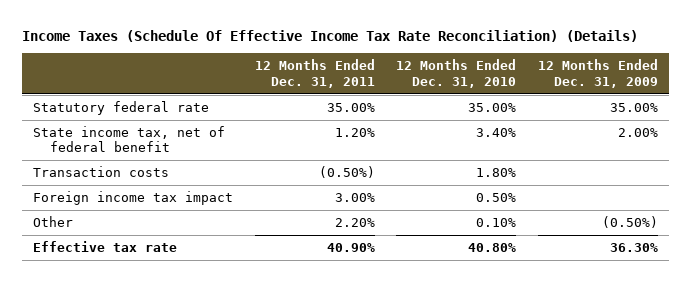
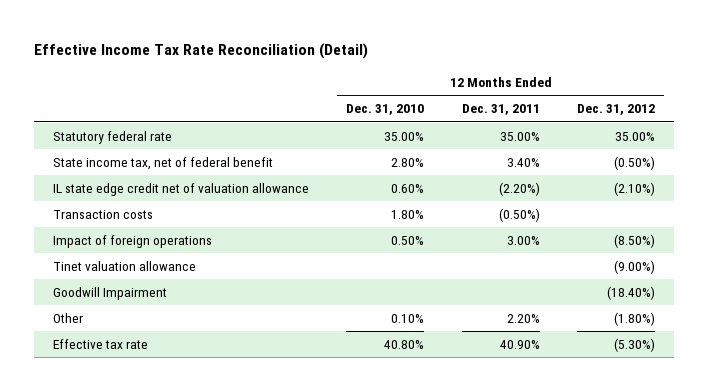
- Income Taxes (Schedule Of Effective Income Tax Rate Reconciliation) (Details)
+ Effective Income Tax Rate Reconciliation (Detail)
- | 12 Months Ended Dec. 31, 2011 | 12 Months Ended Dec. 31, 2010 | 12 Months Ended Dec. 31, 2009
+ | 12 Months Ended Dec. 31, 2010 | 12 Months Ended Dec. 31, 2011 | 12 Months Ended Dec. 31, 2012
- State income tax, net of federal benefit | 1.20% | 3.40% | 2.00%
+ State income tax, net of federal benefit | 2.80% | 3.40% | (0.50%)
+ IL state edge credit net of valuation allowance | 0.60% | (2.20%) | (2.10%)
- Foreign income tax impact | 3.00% | 0.50% |
+ Impact of foreign operations | 0.50% | 3.00% | (8.50%)
+ Tinet valuation allowance | | | (9.00%)
+ Goodwill Impairment | | | (18.40%)

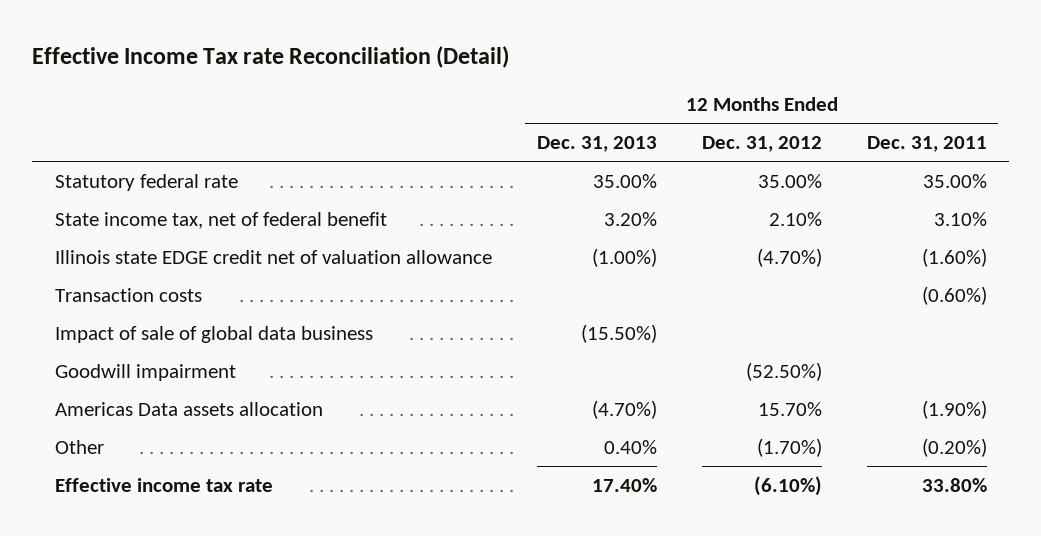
- Effective Income Tax Rate Reconciliation (Detail)
+ Effective Income Tax rate Reconciliation (Detail)
- | 12 Months Ended Dec. 31, 2010 | 12 Months Ended Dec. 31, 2011 | 12 Months Ended Dec. 31, 2012
+ | 12 Months Ended Dec. 31, 2013 | 12 Months Ended Dec. 31, 2012 | 12 Months Ended Dec. 31, 2011
- State income tax, net of federal benefit | 2.80% | 3.40% | (0.50%)
- IL state edge credit net of valuation allowance | 0.60% | (2.20%) | (2.10%)
- Transaction costs | 1.80% | (0.50%) |
- Impact of foreign operations | 0.50% | 3.00% | (8.50%)
- Tinet valuation allowance | | | (9.00%)
- Goodwill Impairment | | | (18.40%)
- Other | 0.10% | 2.20% | (1.80%)
- Effective tax rate | 40.80% | 40.90% | (5.30%)
+ State income tax, net of federal benefit | 3.20% | 2.10% | 3.10%
+ Illinois state EDGE credit net of valuation allowance | (1.00%) | (4.70%) | (1.60%)
+ Transaction costs | | | (0.60%)
+ Impact of sale of global data business | (15.50%) | |
+ Goodwill impairment | | (52.50%) |
+ Americas Data assets allocation | (4.70%) | 15.70% | (1.90%)
+ Other | 0.40% | (1.70%) | (0.20%)
+ Effective income tax rate | 17.40% | (6.10%) | 33.80%

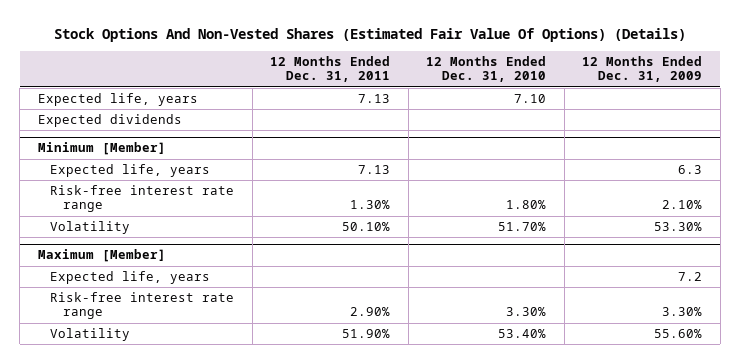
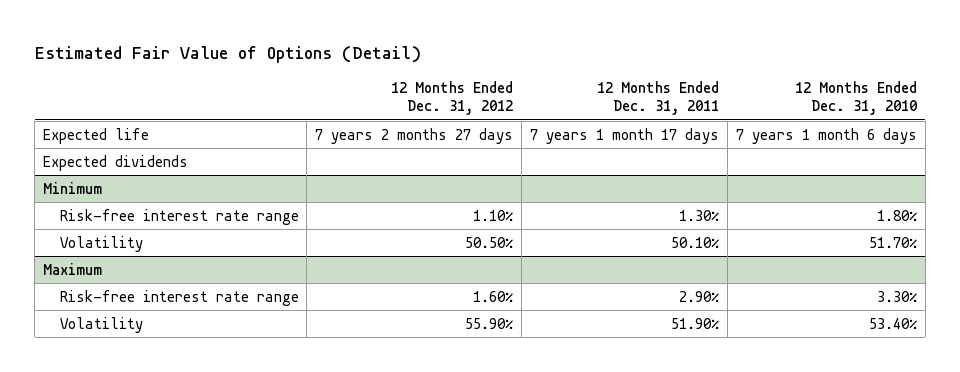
- Stock Options And Non-Vested Shares (Estimated Fair Value Of Options) (Details)
+ Estimated Fair Value of Options (Detail)
- | 12 Months Ended Dec. 31, 2011 | 12 Months Ended Dec. 31, 2010 | 12 Months Ended Dec. 31, 2009
+ | 12 Months Ended Dec. 31, 2012 | 12 Months Ended Dec. 31, 2011 | 12 Months Ended Dec. 31, 2010
- Expected life, years | 7.13 | 7.10 |
+ Expected life | 7 years 2 months 27 days | 7 years 1 month 17 days | 7 years 1 month 6 days
- Minimum [Member]
- Expected life, years | 7.13 | | 6.3
+ Minimum
- Maximum [Member]
- Expected life, years | | | 7.2
+ Maximum

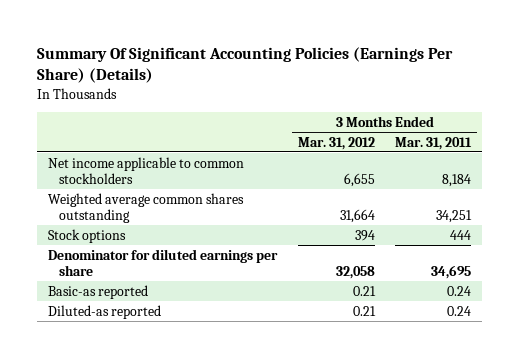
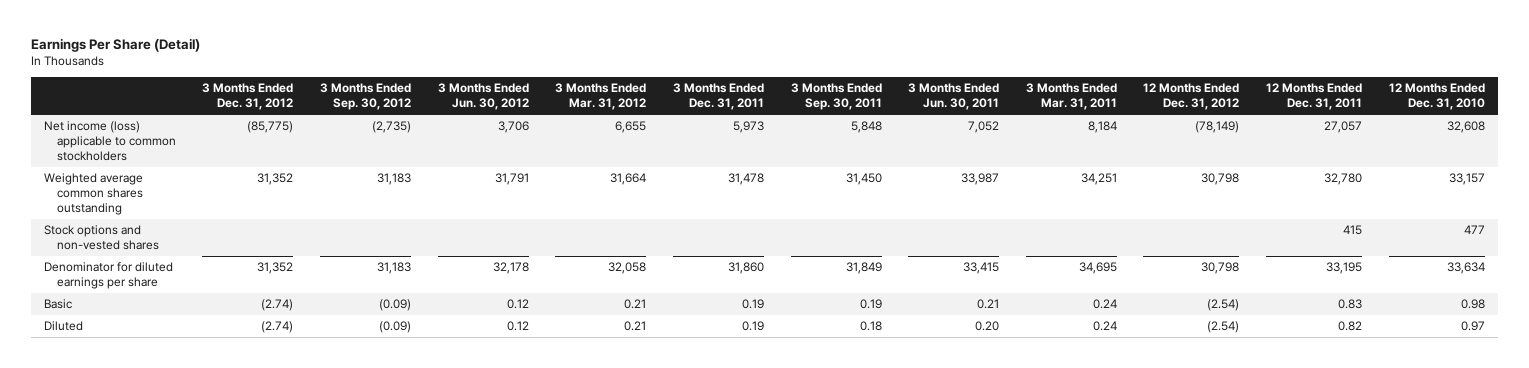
- Summary Of Significant Accounting Policies (Earnings Per Share) (Details)
+ Earnings Per Share (Detail)
- | 3 Months Ended Mar. 31, 2012 | 3 Months Ended Mar. 31, 2011
+ | 3 Months Ended Dec. 31, 2012 | 3 Months Ended Sep. 30, 2012 | 3 Months Ended Jun. 30, 2012 | 3 Months Ended Mar. 31, 2012 | 3 Months Ended Dec. 31, 2011 | 3 Months Ended Sep. 30, 2011 | 3 Months Ended Jun. 30, 2011 | 3 Months Ended Mar. 31, 2011 | 12 Months Ended Dec. 31, 2012 | 12 Months Ended Dec. 31, 2011 | 12 Months Ended Dec. 31, 2010
- Net income applicable to common stockholders | 6,655 | 8,184
+ Net income (loss) applicable to common stockholders | (85,775) | (2,735) | 3,706 | 6,655 | 5,973 | 5,848 | 7,052 | 8,184 | (78,149) | 27,057 | 32,608
- Stock options | 394 | 444
+ Stock options and non-vested shares | | | | | | | | | | 415 | 477
- Basic-as reported | 0.21 | 0.24
- Diluted-as reported | 0.21 | 0.24
+ Basic | (2.74) | (0.09) | 0.12 | 0.21 | 0.19 | 0.19 | 0.21 | 0.24 | (2.54) | 0.83 | 0.98
+ Diluted | (2.74) | (0.09) | 0.12 | 0.21 | 0.19 | 0.18 | 0.20 | 0.24 | (2.54) | 0.82 | 0.97

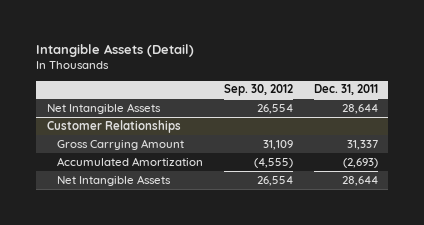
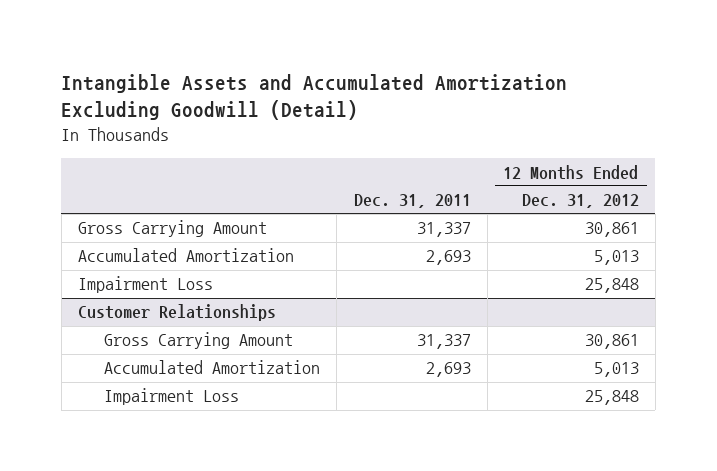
- Intangible Assets (Detail)
+ Intangible Assets and Accumulated Amortization Excluding Goodwill (Detail)
- | Sep. 30, 2012 | Dec. 31, 2011
+ | Dec. 31, 2011 | 12 Months Ended Dec. 31, 2012
- Net Intangible Assets | 26,554 | 28,644
+ Gross Carrying Amount | 31,337 | 30,861
+ Accumulated Amortization | 2,693 | 5,013
+ Impairment Loss | | 25,848
@ Customer Relationships
- Accumulated Amortization | (4,555) | (2,693)
- Net Intangible Assets | 26,554 | 28,644
+ Accumulated Amortization | 2,693 | 5,013
+ Impairment Loss | | 25,848

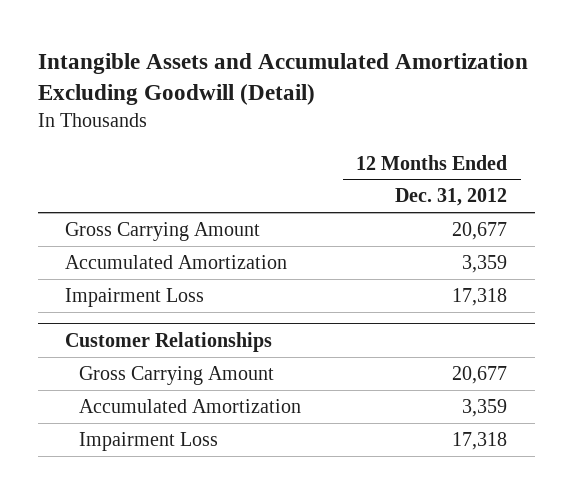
- | Dec. 31, 2011 | 12 Months Ended Dec. 31, 2012
+ | 12 Months Ended Dec. 31, 2012
- Gross Carrying Amount | 31,337 | 30,861
- Accumulated Amortization | 2,693 | 5,013
- Impairment Loss | | 25,848
+ Gross Carrying Amount | 20,677
+ Accumulated Amortization | 3,359
+ Impairment Loss | 17,318
@ Customer Relationships
- Gross Carrying Amount | 31,337 | 30,861
- Accumulated Amortization | 2,693 | 5,013
- Impairment Loss | | 25,848
+ Gross Carrying Amount | 20,677
+ Accumulated Amortization | 3,359
+ Impairment Loss | 17,318

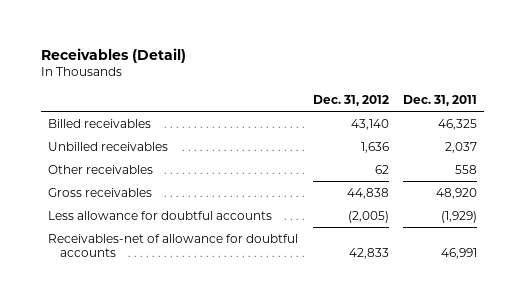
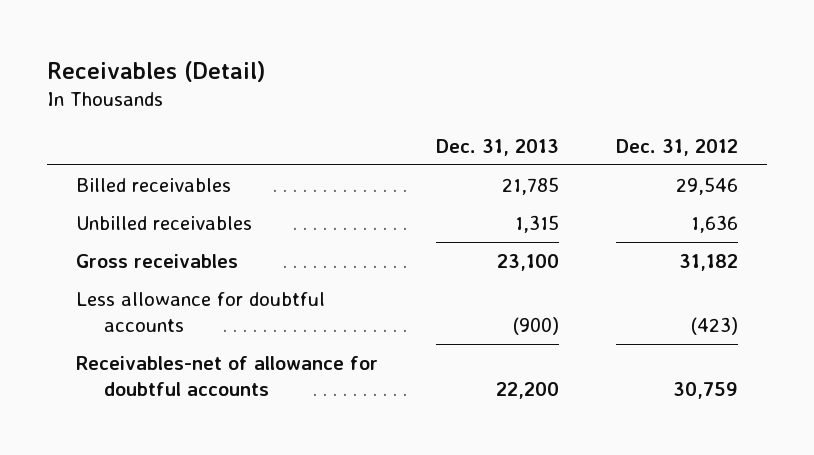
- | Dec. 31, 2012 | Dec. 31, 2011
+ | Dec. 31, 2013 | Dec. 31, 2012
- Billed receivables | 43,140 | 46,325
+ Billed receivables | 21,785 | 29,546
- Other receivables | 62 | 558
- Gross receivables | 44,838 | 48,920
- Less allowance for doubtful accounts | (2,005) | (1,929)
- Receivables-net of allowance for doubtful accounts | 42,833 | 46,991
+ Gross receivables | 23,100 | 31,182
+ Less allowance for doubtful accounts | (900) | (423)
+ Receivables-net of allowance for doubtful accounts | 22,200 | 30,759

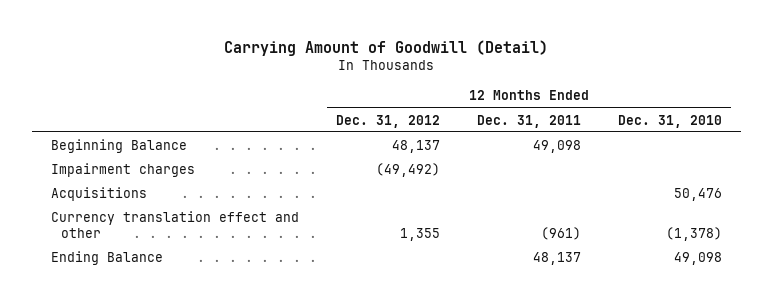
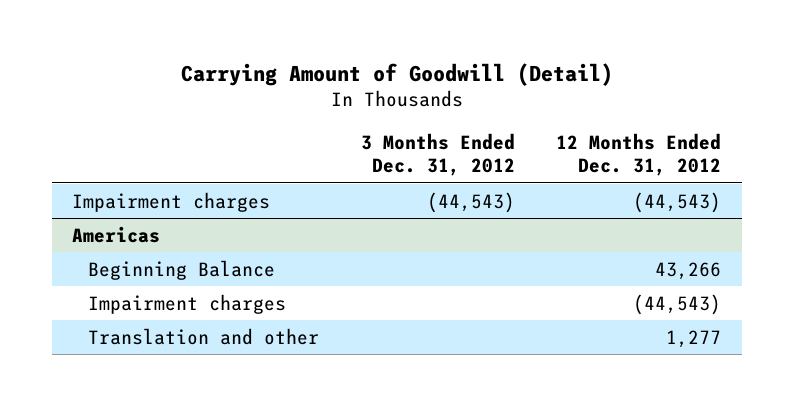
- | 12 Months Ended Dec. 31, 2012 | 12 Months Ended Dec. 31, 2011 | 12 Months Ended Dec. 31, 2010
+ | 3 Months Ended Dec. 31, 2012 | 12 Months Ended Dec. 31, 2012
- Beginning Balance | 48,137 | 49,098 |
- Impairment charges | (49,492) | |
- Acquisitions | | | 50,476
- Currency translation effect and other | 1,355 | (961) | (1,378)
- Ending Balance | | 48,137 | 49,098
+ Impairment charges | (44,543) | (44,543)
+ Americas
+ Beginning Balance | | 43,266
+ Impairment charges | | (44,543)
+ Translation and other | | 1,277

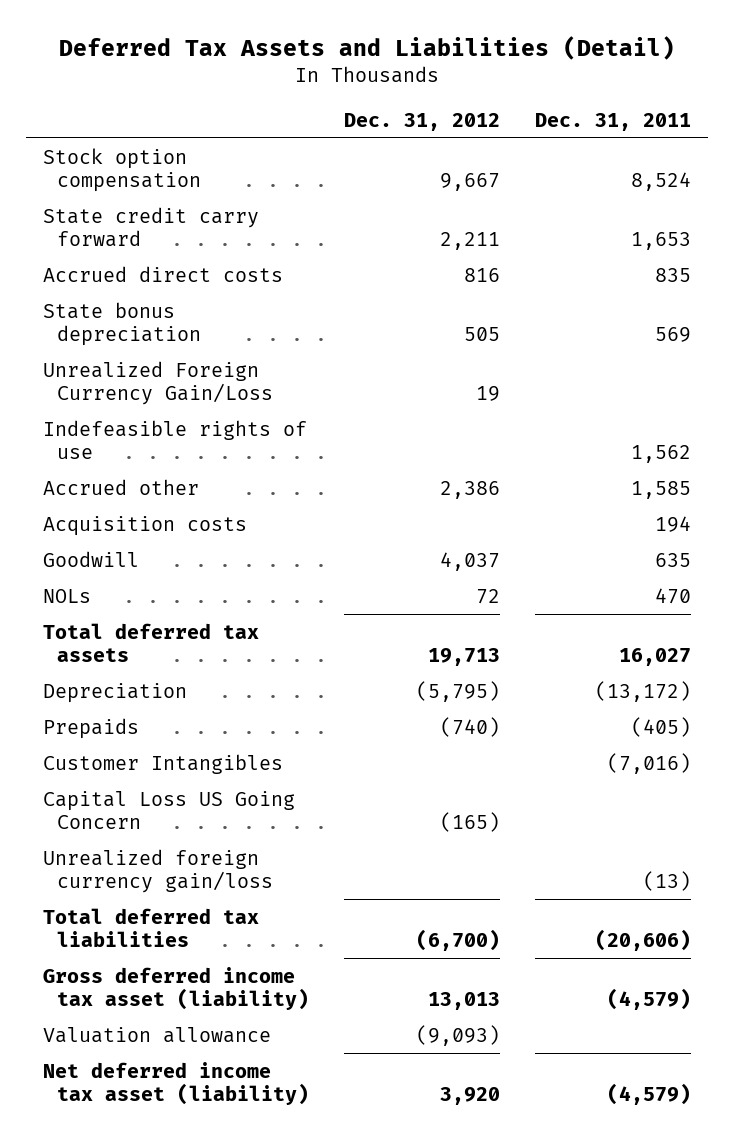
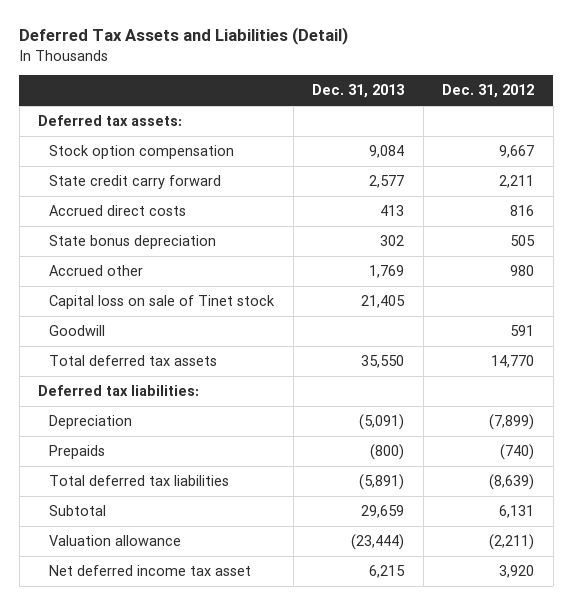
- | Dec. 31, 2012 | Dec. 31, 2011
+ | Dec. 31, 2013 | Dec. 31, 2012
+ Deferred tax assets:
- Unrealized Foreign Currency Gain/Loss | 19 |
- Indefeasible rights of use | | 1,562
- Accrued other | 2,386 | 1,585
- Acquisition costs | | 194
- Goodwill | 4,037 | 635
- NOLs | 72 | 470
- Total deferred tax assets | 19,713 | 16,027
- Depreciation | (5,795) | (13,172)
+ Accrued other | 1,769 | 980
+ Capital loss on sale of Tinet stock | 21,405 |
+ Goodwill | | 591
+ Total deferred tax assets | 35,550 | 14,770
+ Deferred tax liabilities:
+ Depreciation | (5,091) | (7,899)
- Customer Intangibles | | (7,016)
- Capital Loss US Going Concern | (165) |
- Unrealized foreign currency gain/loss | | (13)
- Total deferred tax liabilities | (6,700) | (20,606)
- Gross deferred income tax asset (liability) | 13,013 | (4,579)
- Valuation allowance | (9,093) |
- Net deferred income tax asset (liability) | 3,920 | (4,579)
+ Total deferred tax liabilities | (5,891) | (8,639)
+ Subtotal | 29,659 | 6,131
+ Valuation allowance | (23,444) | (2,211)
+ Net deferred income tax asset | 6,215 | 3,920

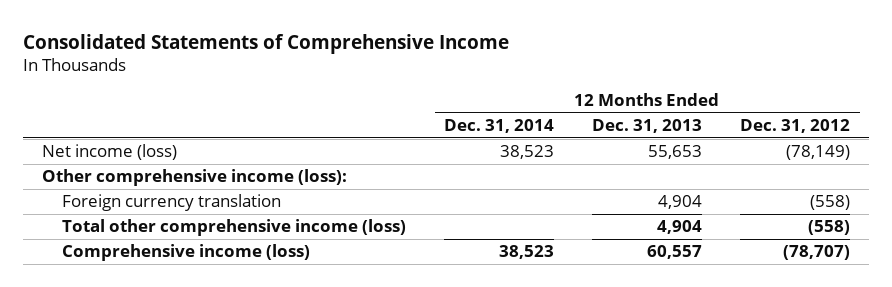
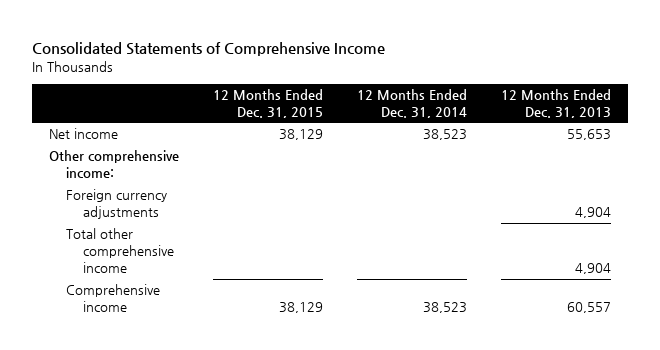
- | 12 Months Ended Dec. 31, 2014 | 12 Months Ended Dec. 31, 2013 | 12 Months Ended Dec. 31, 2012
+ | 12 Months Ended Dec. 31, 2015 | 12 Months Ended Dec. 31, 2014 | 12 Months Ended Dec. 31, 2013
- Net income (loss) | 38,523 | 55,653 | (78,149)
- Other comprehensive income (loss):
- Foreign currency translation | | 4,904 | (558)
- Total other comprehensive income (loss) | | 4,904 | (558)
- Comprehensive income (loss) | 38,523 | 60,557 | (78,707)
+ Net income | 38,129 | 38,523 | 55,653
+ Other comprehensive income:
+ Foreign currency adjustments | | | 4,904
+ Total other comprehensive income | | | 4,904
+ Comprehensive income | 38,129 | 38,523 | 60,557

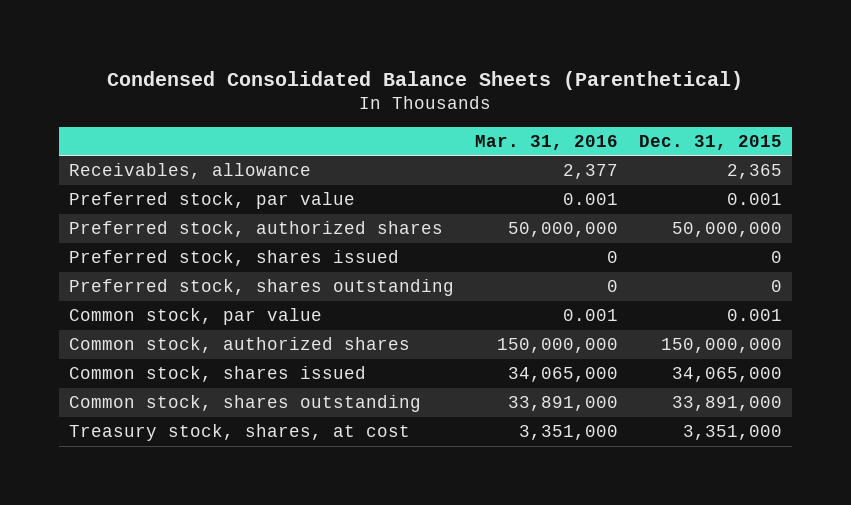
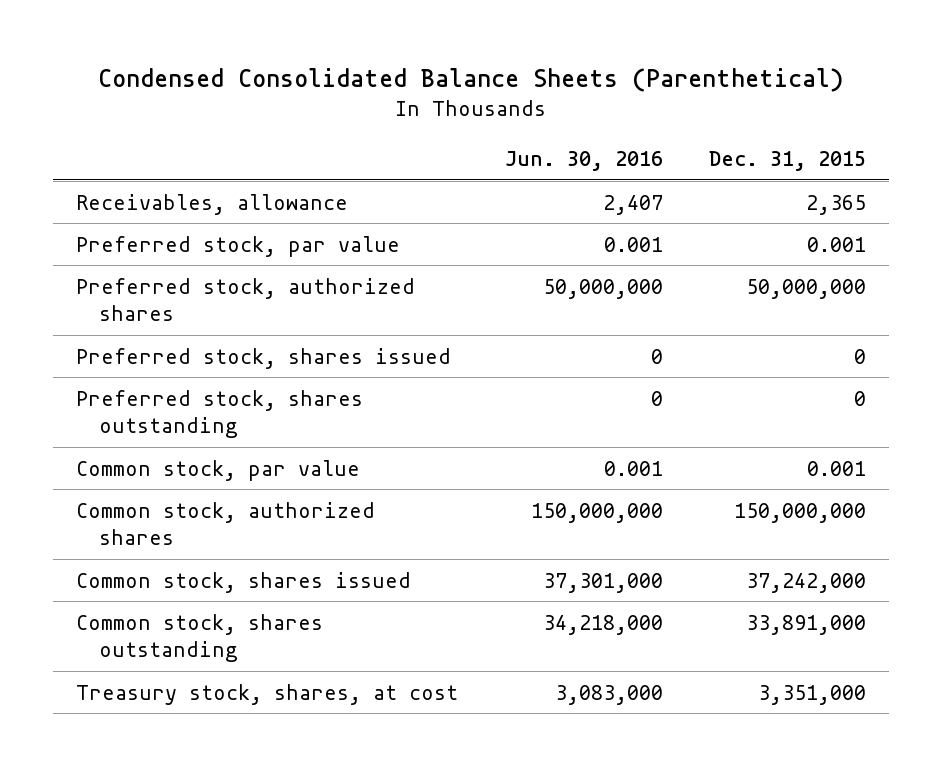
- | Mar. 31, 2016 | Dec. 31, 2015
+ | Jun. 30, 2016 | Dec. 31, 2015
- Common stock, shares issued | 34,065,000 | 34,065,000
+ Common stock, shares issued | 37,301,000 | 37,242,000

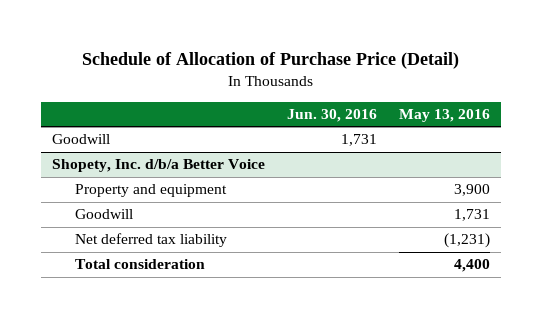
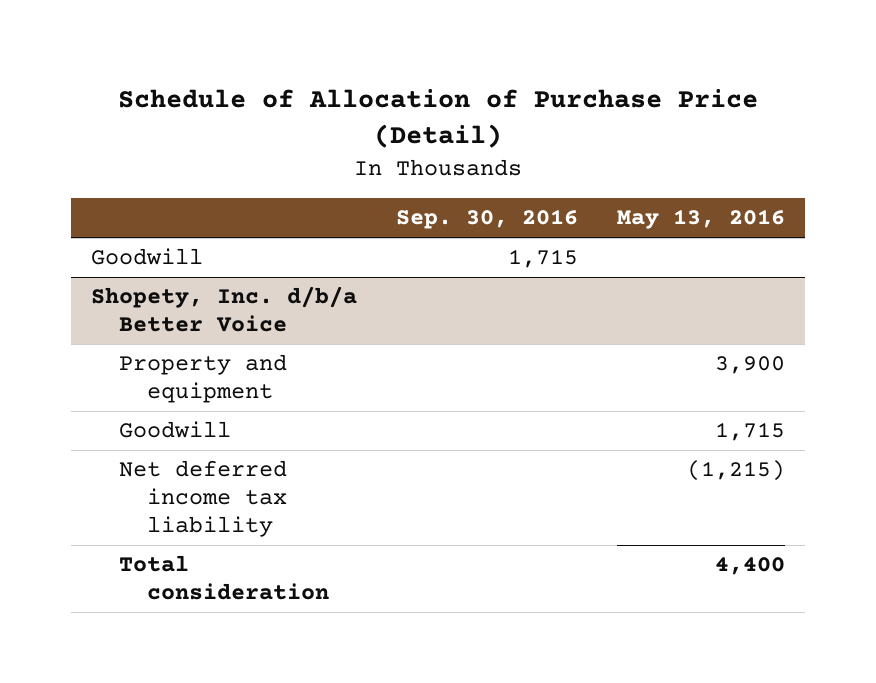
- | Jun. 30, 2016 | May 13, 2016
+ | Sep. 30, 2016 | May 13, 2016
@ Shopety, Inc. d/b/a Better Voice
- Goodwill | | 1,731
- Net deferred tax liability | | (1,231)
+ Goodwill | | 1,715
+ Net deferred income tax liability | | (1,215)

